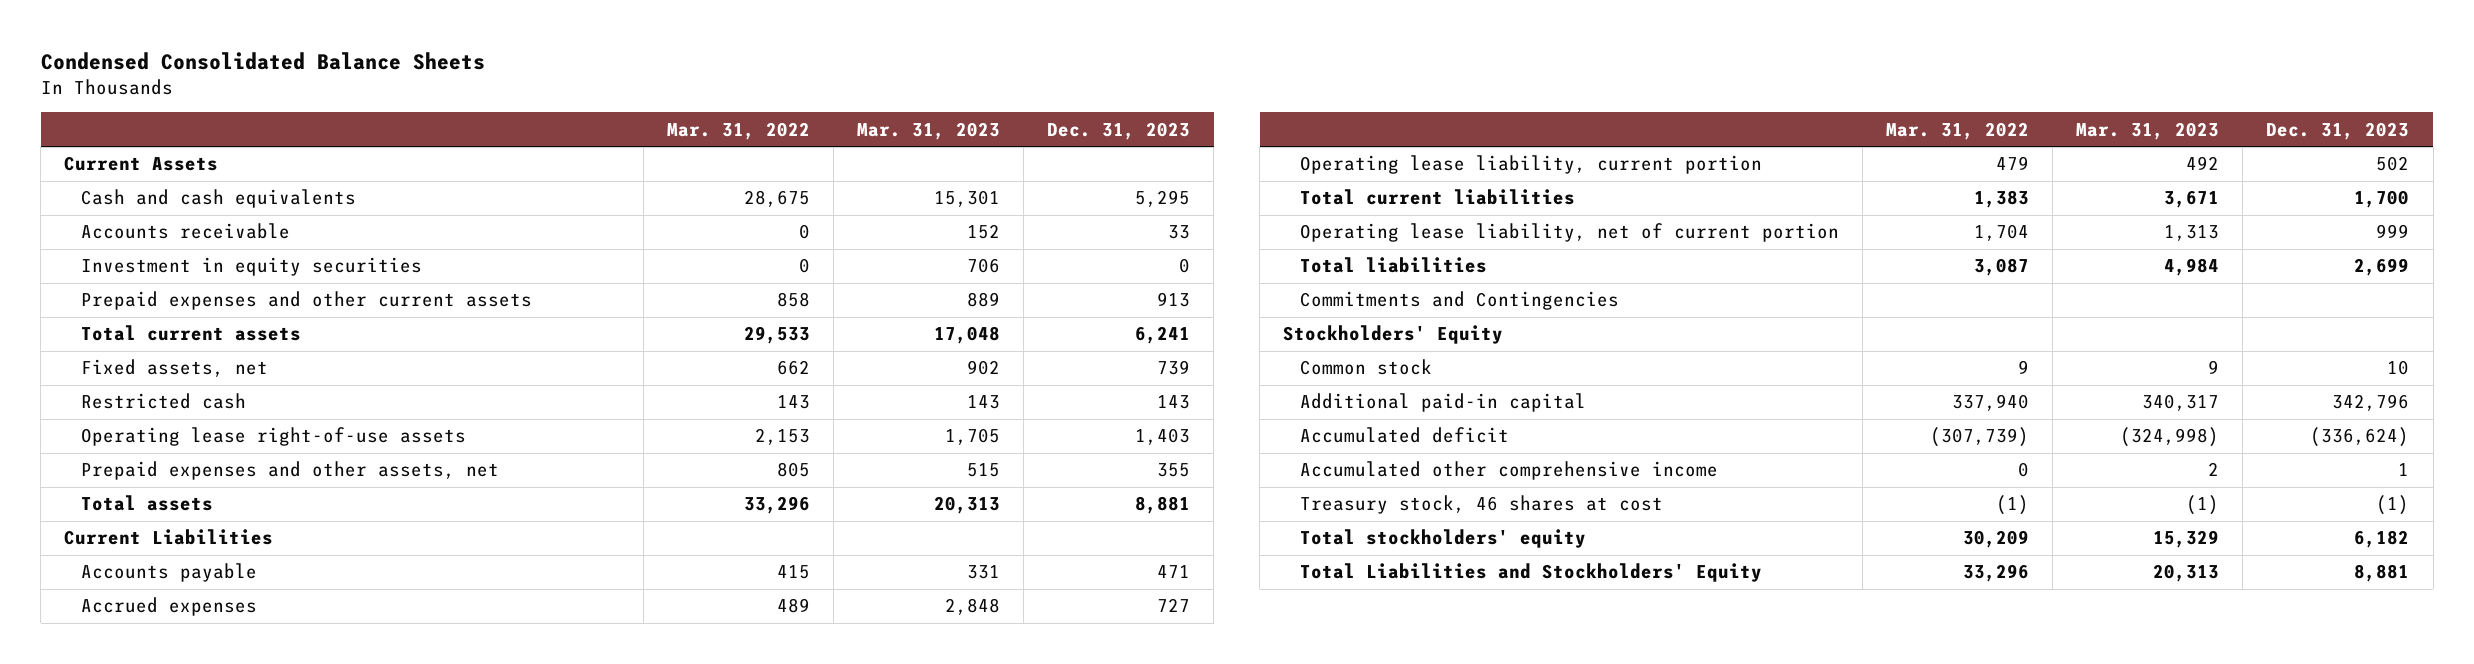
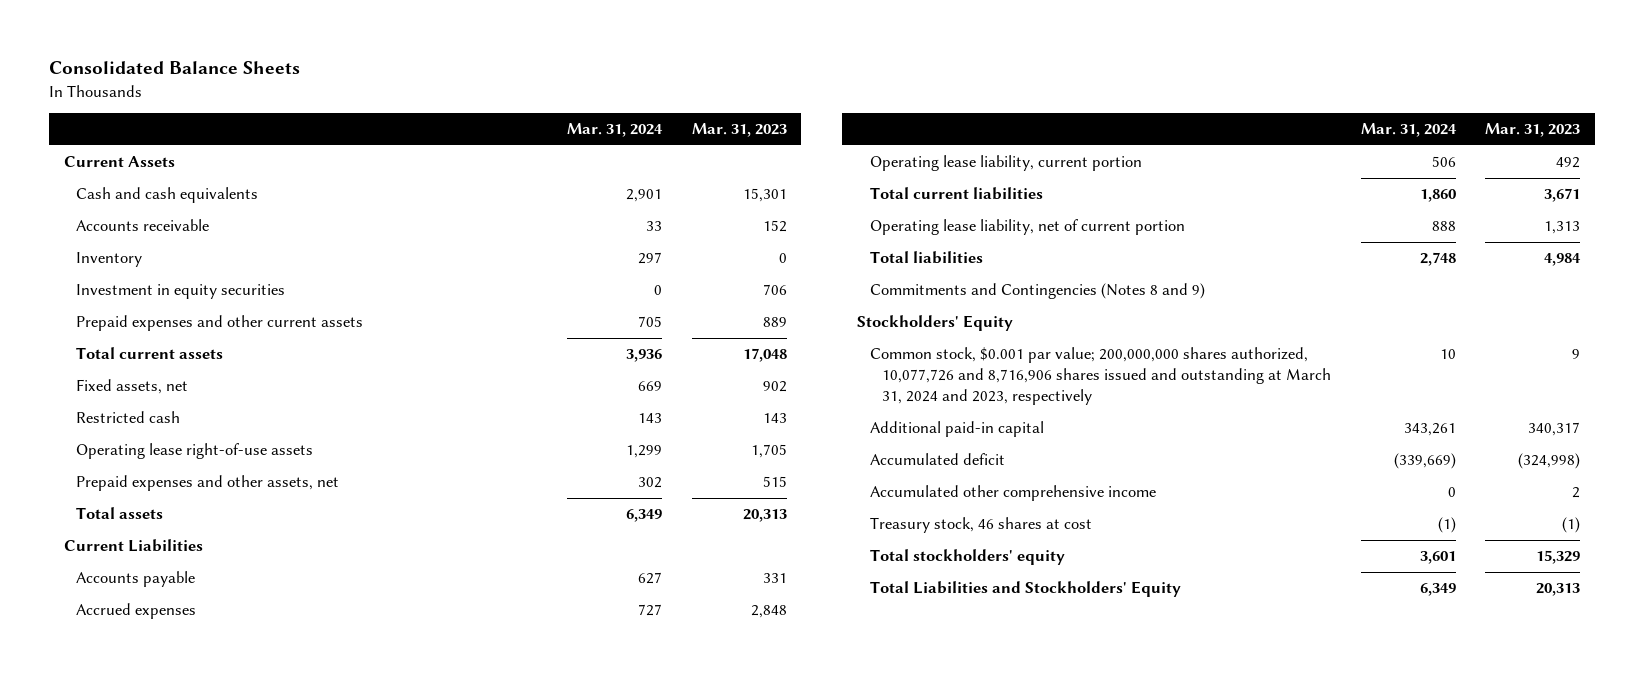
- Condensed Consolidated Balance Sheets
+ Consolidated Balance Sheets
- | Mar. 31, 2022 | Mar. 31, 2023 | Dec. 31, 2023
+ | Mar. 31, 2024 | Mar. 31, 2023
+ Inventory | 297 | 0
- Commitments and Contingencies
+ Commitments and Contingencies (Notes 8 and 9)
- Common stock | 9 | 9 | 10
+ Common stock, $0.001 par value; 200,000,000 shares authorized, 10,077,726 and 8,716,906 shares issued and outstanding at March 31, 2024 and 2023, respectively | 10 | 9

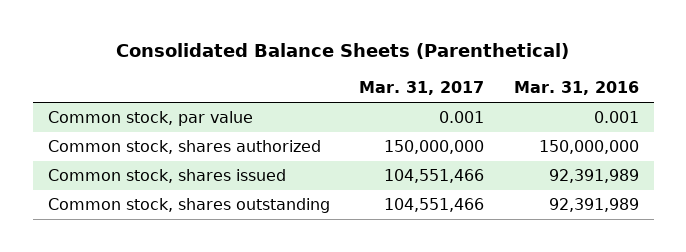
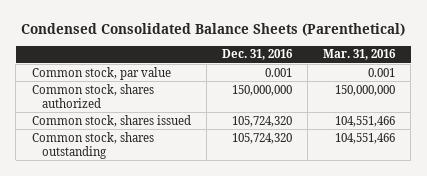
- Consolidated Balance Sheets (Parenthetical)
+ Condensed Consolidated Balance Sheets (Parenthetical)
- | Mar. 31, 2017 | Mar. 31, 2016
+ | Dec. 31, 2016 | Mar. 31, 2016
- Common stock, shares issued | 104,551,466 | 92,391,989
- Common stock, shares outstanding | 104,551,466 | 92,391,989
+ Common stock, shares issued | 105,724,320 | 104,551,466
+ Common stock, shares outstanding | 105,724,320 | 104,551,466

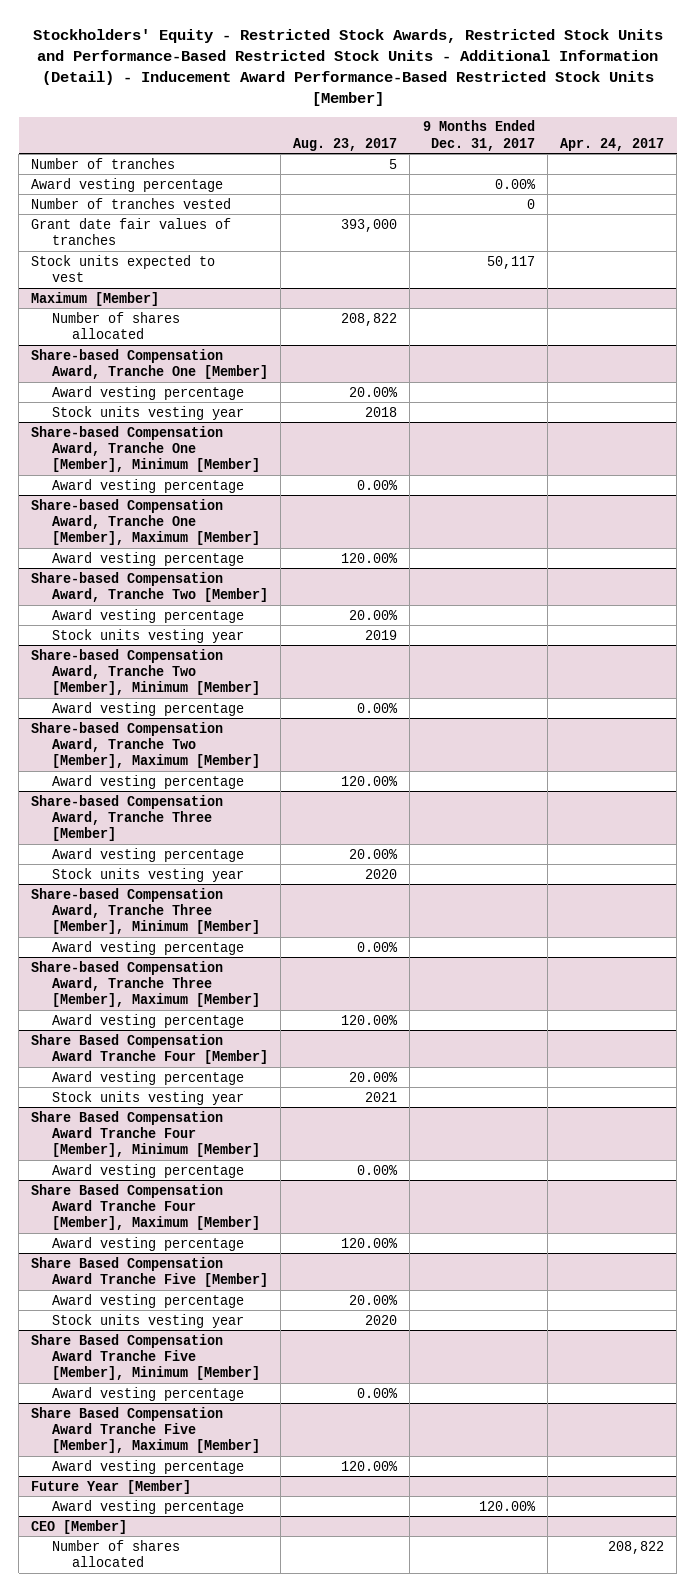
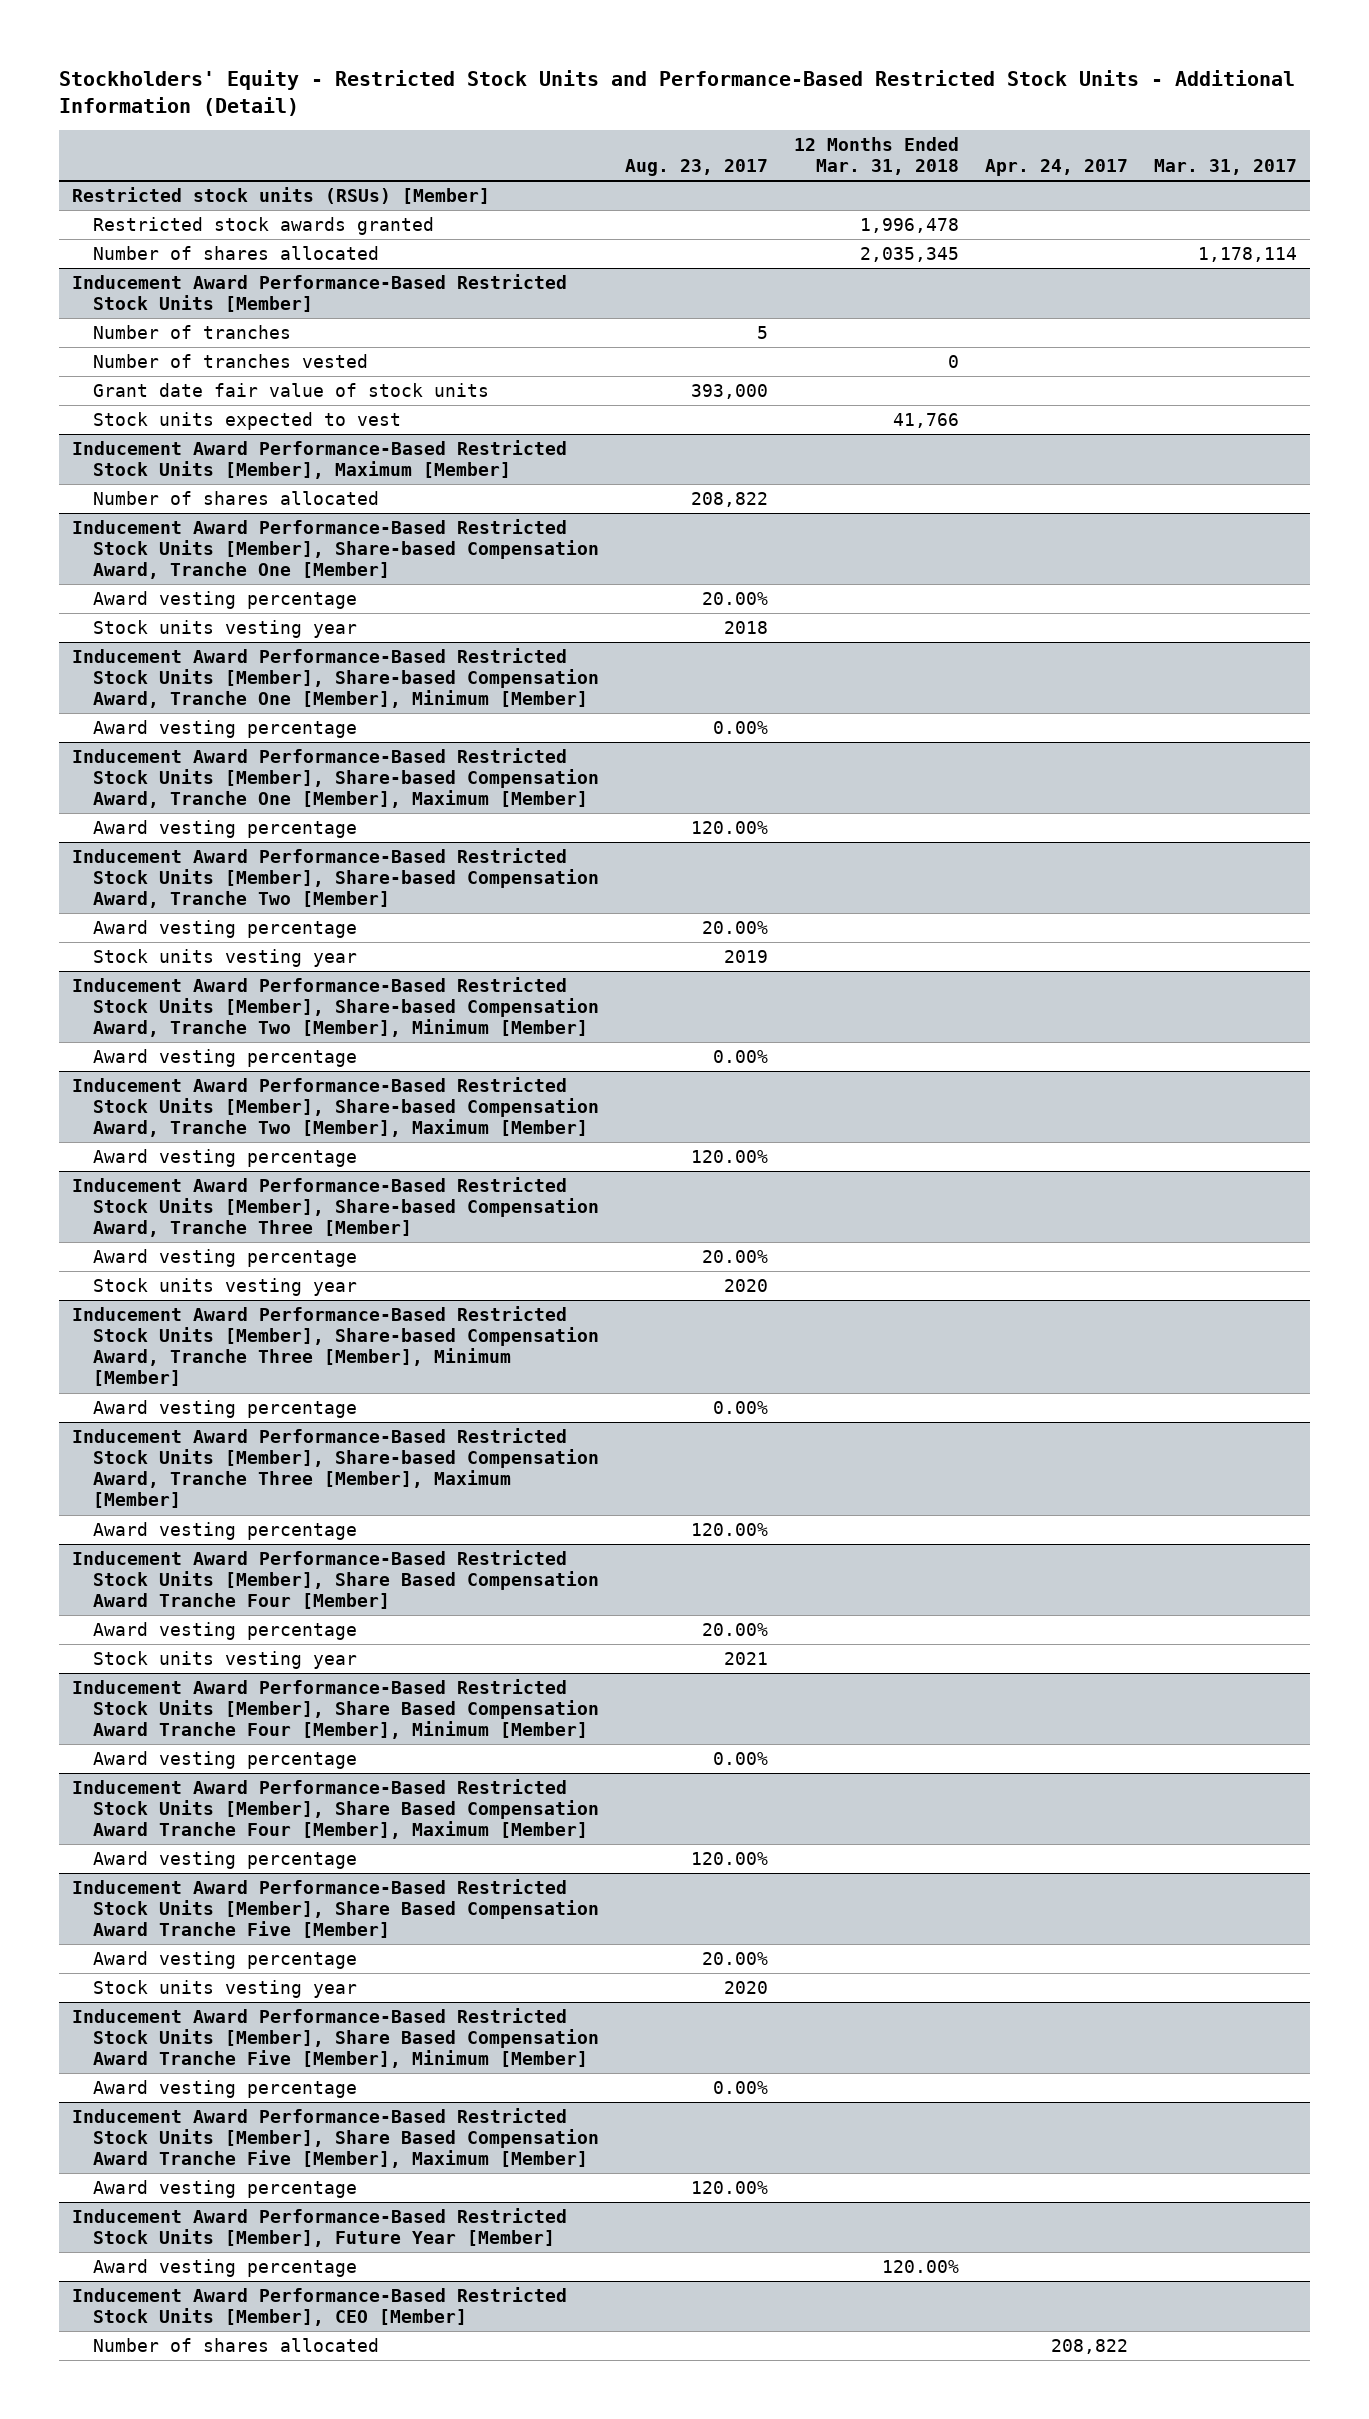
- Stockholders' Equity - Restricted Stock Awards, Restricted Stock Units and Performance-Based Restricted Stock Units - Additional Information (Detail) - Inducement Award Performance-Based Restricted Stock Units [Member]
+ Stockholders' Equity - Restricted Stock Units and Performance-Based Restricted Stock Units - Additional Information (Detail)
- | Aug. 23, 2017 | 9 Months Ended Dec. 31, 2017 | Apr. 24, 2017
+ | Aug. 23, 2017 | 12 Months Ended Mar. 31, 2018 | Apr. 24, 2017 | Mar. 31, 2017
+ Restricted stock units (RSUs) [Member]
+ Restricted stock awards granted | | 1,996,478 | |
+ Number of shares allocated | | 2,035,345 | | 1,178,114
+ Inducement Award Performance-Based Restricted Stock Units [Member]
- Award vesting percentage | | 0.00% |
- Grant date fair values of tranches | 393,000 | |
+ Grant date fair value of stock units | 393,000 | | |
- Maximum [Member]
+ Inducement Award Performance-Based Restricted Stock Units [Member], Maximum [Member]
- Share-based Compensation Award, Tranche One [Member]
+ Inducement Award Performance-Based Restricted Stock Units [Member], Share-based Compensation Award, Tranche One [Member]
- Share-based Compensation Award, Tranche One [Member], Minimum [Member]
+ Inducement Award Performance-Based Restricted Stock Units [Member], Share-based Compensation Award, Tranche One [Member], Minimum [Member]
- Share-based Compensation Award, Tranche One [Member], Maximum [Member]
+ Inducement Award Performance-Based Restricted Stock Units [Member], Share-based Compensation Award, Tranche One [Member], Maximum [Member]
- Share-based Compensation Award, Tranche Two [Member]
+ Inducement Award Performance-Based Restricted Stock Units [Member], Share-based Compensation Award, Tranche Two [Member]
- Share-based Compensation Award, Tranche Two [Member], Minimum [Member]
+ Inducement Award Performance-Based Restricted Stock Units [Member], Share-based Compensation Award, Tranche Two [Member], Minimum [Member]
- Share-based Compensation Award, Tranche Two [Member], Maximum [Member]
+ Inducement Award Performance-Based Restricted Stock Units [Member], Share-based Compensation Award, Tranche Two [Member], Maximum [Member]
- Share-based Compensation Award, Tranche Three [Member]
+ Inducement Award Performance-Based Restricted Stock Units [Member], Share-based Compensation Award, Tranche Three [Member]
- Share-based Compensation Award, Tranche Three [Member], Minimum [Member]
+ Inducement Award Performance-Based Restricted Stock Units [Member], Share-based Compensation Award, Tranche Three [Member], Minimum [Member]
- Share-based Compensation Award, Tranche Three [Member], Maximum [Member]
+ Inducement Award Performance-Based Restricted Stock Units [Member], Share-based Compensation Award, Tranche Three [Member], Maximum [Member]
- Share Based Compensation Award Tranche Four [Member]
+ Inducement Award Performance-Based Restricted Stock Units [Member], Share Based Compensation Award Tranche Four [Member]
- Share Based Compensation Award Tranche Four [Member], Minimum [Member]
+ Inducement Award Performance-Based Restricted Stock Units [Member], Share Based Compensation Award Tranche Four [Member], Minimum [Member]
- Share Based Compensation Award Tranche Four [Member], Maximum [Member]
+ Inducement Award Performance-Based Restricted Stock Units [Member], Share Based Compensation Award Tranche Four [Member], Maximum [Member]
- Share Based Compensation Award Tranche Five [Member]
+ Inducement Award Performance-Based Restricted Stock Units [Member], Share Based Compensation Award Tranche Five [Member]
- Share Based Compensation Award Tranche Five [Member], Minimum [Member]
+ Inducement Award Performance-Based Restricted Stock Units [Member], Share Based Compensation Award Tranche Five [Member], Minimum [Member]
- Share Based Compensation Award Tranche Five [Member], Maximum [Member]
+ Inducement Award Performance-Based Restricted Stock Units [Member], Share Based Compensation Award Tranche Five [Member], Maximum [Member]
- Future Year [Member]
+ Inducement Award Performance-Based Restricted Stock Units [Member], Future Year [Member]
- CEO [Member]
+ Inducement Award Performance-Based Restricted Stock Units [Member], CEO [Member]

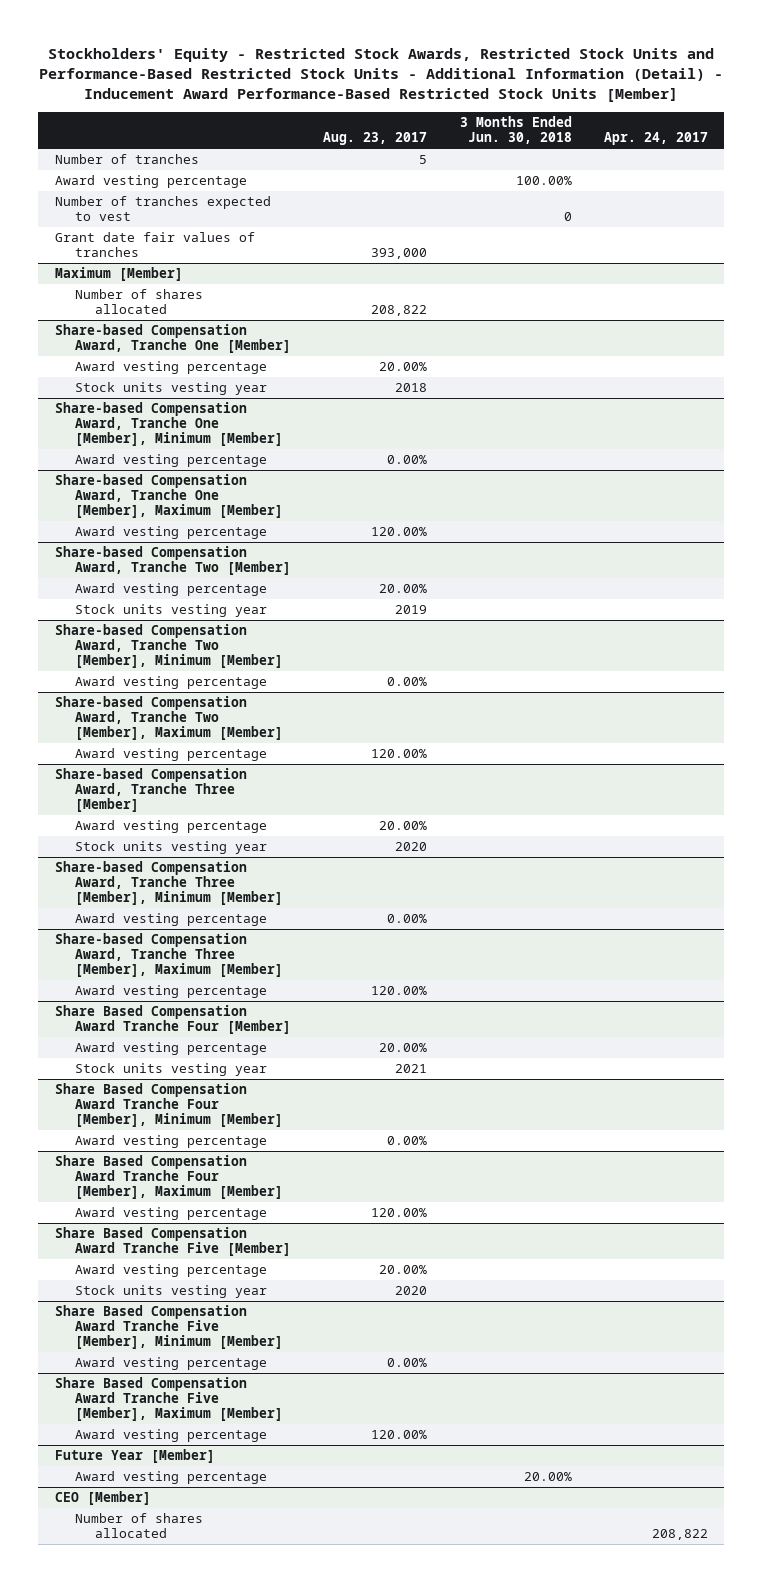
- Stockholders' Equity - Restricted Stock Units and Performance-Based Restricted Stock Units - Additional Information (Detail)
+ Stockholders' Equity - Restricted Stock Awards, Restricted Stock Units and Performance-Based Restricted Stock Units - Additional Information (Detail) - Inducement Award Performance-Based Restricted Stock Units [Member]
- | Aug. 23, 2017 | 12 Months Ended Mar. 31, 2018 | Apr. 24, 2017 | Mar. 31, 2017
+ | Aug. 23, 2017 | 3 Months Ended Jun. 30, 2018 | Apr. 24, 2017
- Restricted stock units (RSUs) [Member]
- Restricted stock awards granted | | 1,996,478 | |
- Number of shares allocated | | 2,035,345 | | 1,178,114
- Inducement Award Performance-Based Restricted Stock Units [Member]
- Number of tranches vested | | 0 | |
- Grant date fair value of stock units | 393,000 | | |
- Stock units expected to vest | | 41,766 | |
- Inducement Award Performance-Based Restricted Stock Units [Member], Maximum [Member]
+ Award vesting percentage | | 100.00% |
+ Number of tranches expected to vest | | 0 |
+ Grant date fair values of tranches | 393,000 | |
+ Maximum [Member]
- Inducement Award Performance-Based Restricted Stock Units [Member], Share-based Compensation Award, Tranche One [Member]
+ Share-based Compensation Award, Tranche One [Member]
- Inducement Award Performance-Based Restricted Stock Units [Member], Share-based Compensation Award, Tranche One [Member], Minimum [Member]
+ Share-based Compensation Award, Tranche One [Member], Minimum [Member]
- Inducement Award Performance-Based Restricted Stock Units [Member], Share-based Compensation Award, Tranche One [Member], Maximum [Member]
+ Share-based Compensation Award, Tranche One [Member], Maximum [Member]
- Inducement Award Performance-Based Restricted Stock Units [Member], Share-based Compensation Award, Tranche Two [Member]
+ Share-based Compensation Award, Tranche Two [Member]
- Inducement Award Performance-Based Restricted Stock Units [Member], Share-based Compensation Award, Tranche Two [Member], Minimum [Member]
+ Share-based Compensation Award, Tranche Two [Member], Minimum [Member]
- Inducement Award Performance-Based Restricted Stock Units [Member], Share-based Compensation Award, Tranche Two [Member], Maximum [Member]
+ Share-based Compensation Award, Tranche Two [Member], Maximum [Member]
- Inducement Award Performance-Based Restricted Stock Units [Member], Share-based Compensation Award, Tranche Three [Member]
+ Share-based Compensation Award, Tranche Three [Member]
- Inducement Award Performance-Based Restricted Stock Units [Member], Share-based Compensation Award, Tranche Three [Member], Minimum [Member]
+ Share-based Compensation Award, Tranche Three [Member], Minimum [Member]
- Inducement Award Performance-Based Restricted Stock Units [Member], Share-based Compensation Award, Tranche Three [Member], Maximum [Member]
+ Share-based Compensation Award, Tranche Three [Member], Maximum [Member]
- Inducement Award Performance-Based Restricted Stock Units [Member], Share Based Compensation Award Tranche Four [Member]
+ Share Based Compensation Award Tranche Four [Member]
- Inducement Award Performance-Based Restricted Stock Units [Member], Share Based Compensation Award Tranche Four [Member], Minimum [Member]
+ Share Based Compensation Award Tranche Four [Member], Minimum [Member]
- Inducement Award Performance-Based Restricted Stock Units [Member], Share Based Compensation Award Tranche Four [Member], Maximum [Member]
+ Share Based Compensation Award Tranche Four [Member], Maximum [Member]
- Inducement Award Performance-Based Restricted Stock Units [Member], Share Based Compensation Award Tranche Five [Member]
+ Share Based Compensation Award Tranche Five [Member]
- Inducement Award Performance-Based Restricted Stock Units [Member], Share Based Compensation Award Tranche Five [Member], Minimum [Member]
+ Share Based Compensation Award Tranche Five [Member], Minimum [Member]
- Inducement Award Performance-Based Restricted Stock Units [Member], Share Based Compensation Award Tranche Five [Member], Maximum [Member]
+ Share Based Compensation Award Tranche Five [Member], Maximum [Member]
- Inducement Award Performance-Based Restricted Stock Units [Member], Future Year [Member]
+ Future Year [Member]
- Inducement Award Performance-Based Restricted Stock Units [Member], CEO [Member]
+ CEO [Member]

